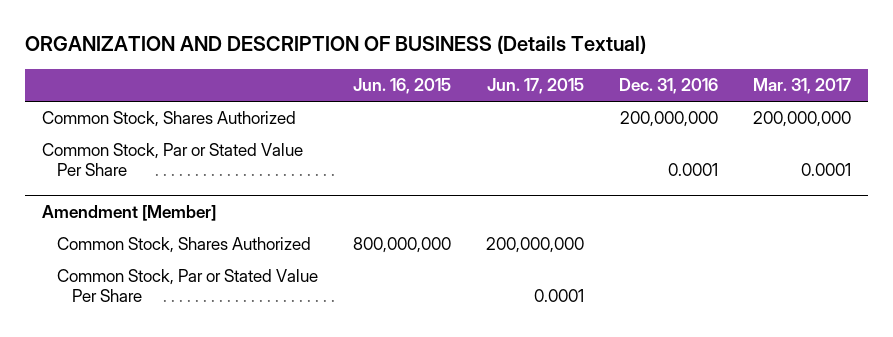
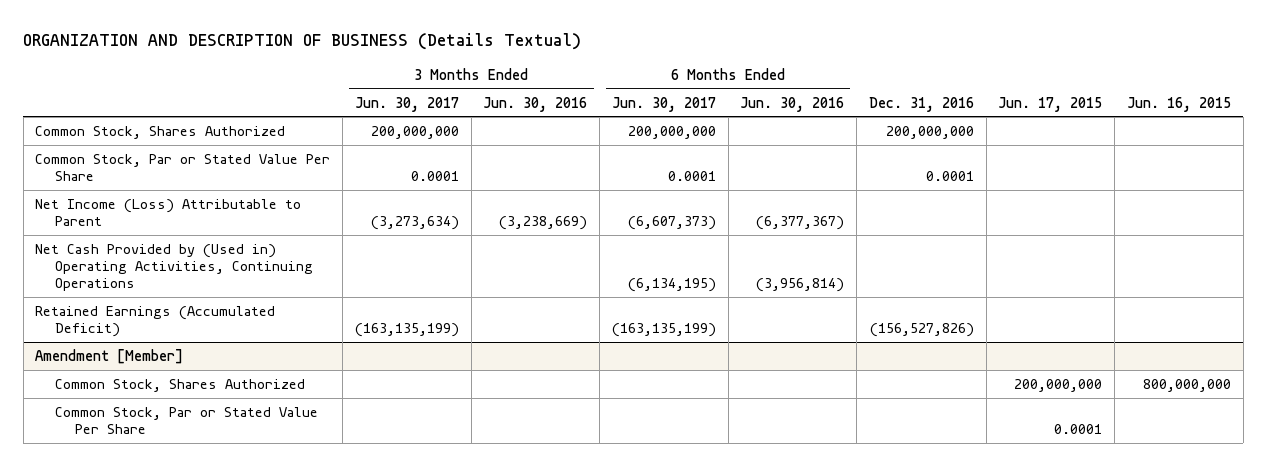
- | Jun. 16, 2015 | Jun. 17, 2015 | Dec. 31, 2016 | Mar. 31, 2017
+ | 3 Months Ended Jun. 30, 2017 | 3 Months Ended Jun. 30, 2016 | 6 Months Ended Jun. 30, 2017 | 6 Months Ended Jun. 30, 2016 | Dec. 31, 2016 | Jun. 17, 2015 | Jun. 16, 2015
+ Net Income (Loss) Attributable to Parent | (3,273,634) | (3,238,669) | (6,607,373) | (6,377,367) | | |
+ Net Cash Provided by (Used in) Operating Activities, Continuing Operations | | | (6,134,195) | (3,956,814) | | |
+ Retained Earnings (Accumulated Deficit) | (163,135,199) | | (163,135,199) | | (156,527,826) | |

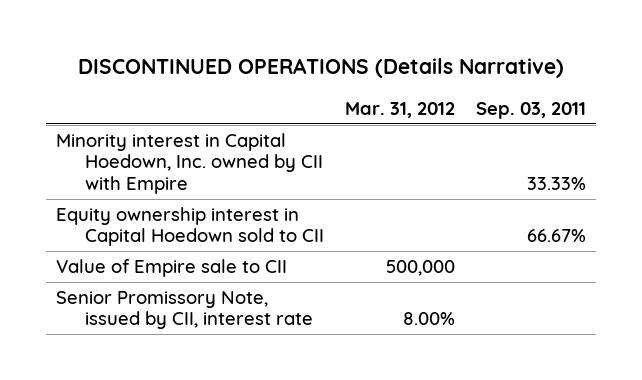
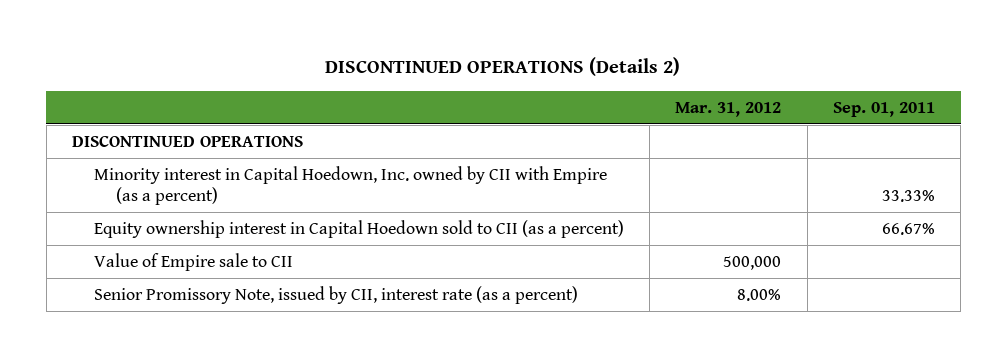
- DISCONTINUED OPERATIONS (Details Narrative)
+ DISCONTINUED OPERATIONS (Details 2)
- | Mar. 31, 2012 | Sep. 03, 2011
+ | Mar. 31, 2012 | Sep. 01, 2011
- Minority interest in Capital Hoedown, Inc. owned by CII with Empire | | 33.33%
- Equity ownership interest in Capital Hoedown sold to CII | | 66.67%
+ DISCONTINUED OPERATIONS
+ Minority interest in Capital Hoedown, Inc. owned by CII with Empire (as a percent) | | 33.33%
+ Equity ownership interest in Capital Hoedown sold to CII (as a percent) | | 66.67%
- Senior Promissory Note, issued by CII, interest rate | 8.00% |
+ Senior Promissory Note, issued by CII, interest rate (as a percent) | 8.00% |

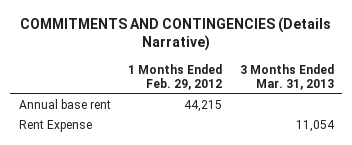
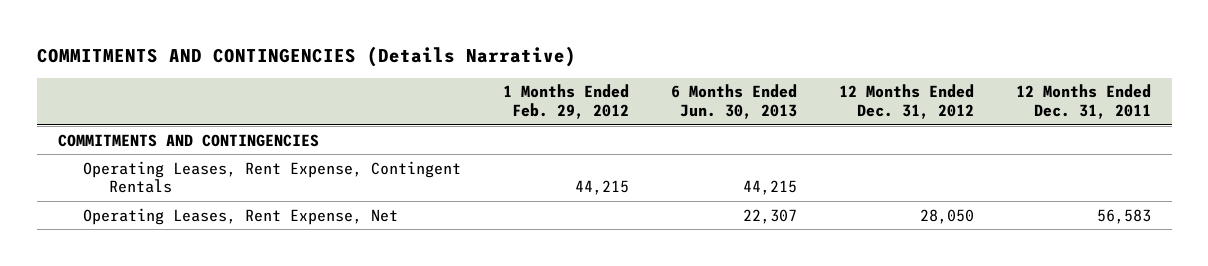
- | 1 Months Ended Feb. 29, 2012 | 3 Months Ended Mar. 31, 2013
+ | 1 Months Ended Feb. 29, 2012 | 6 Months Ended Jun. 30, 2013 | 12 Months Ended Dec. 31, 2012 | 12 Months Ended Dec. 31, 2011
- Annual base rent | 44,215 |
- Rent Expense | | 11,054
+ COMMITMENTS AND CONTINGENCIES
+ Operating Leases, Rent Expense, Contingent Rentals | 44,215 | 44,215 | |
+ Operating Leases, Rent Expense, Net | | 22,307 | 28,050 | 56,583

